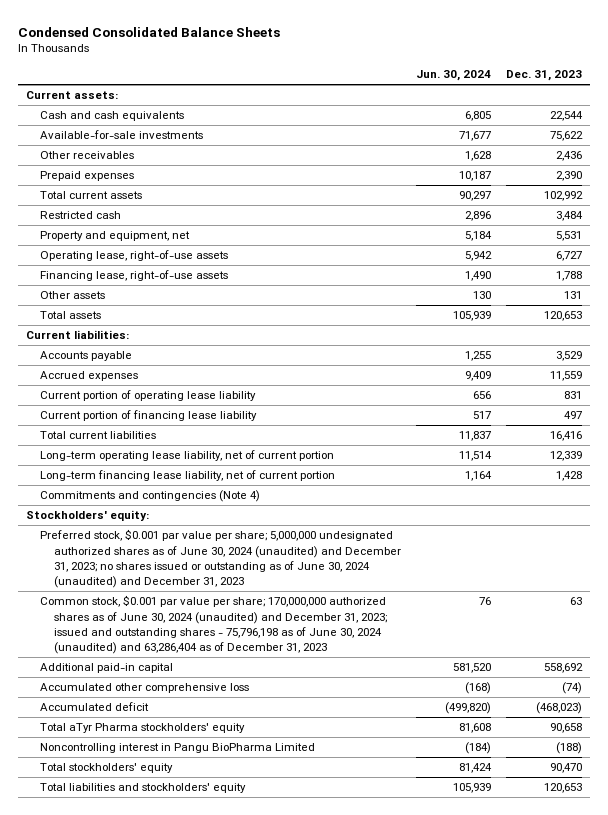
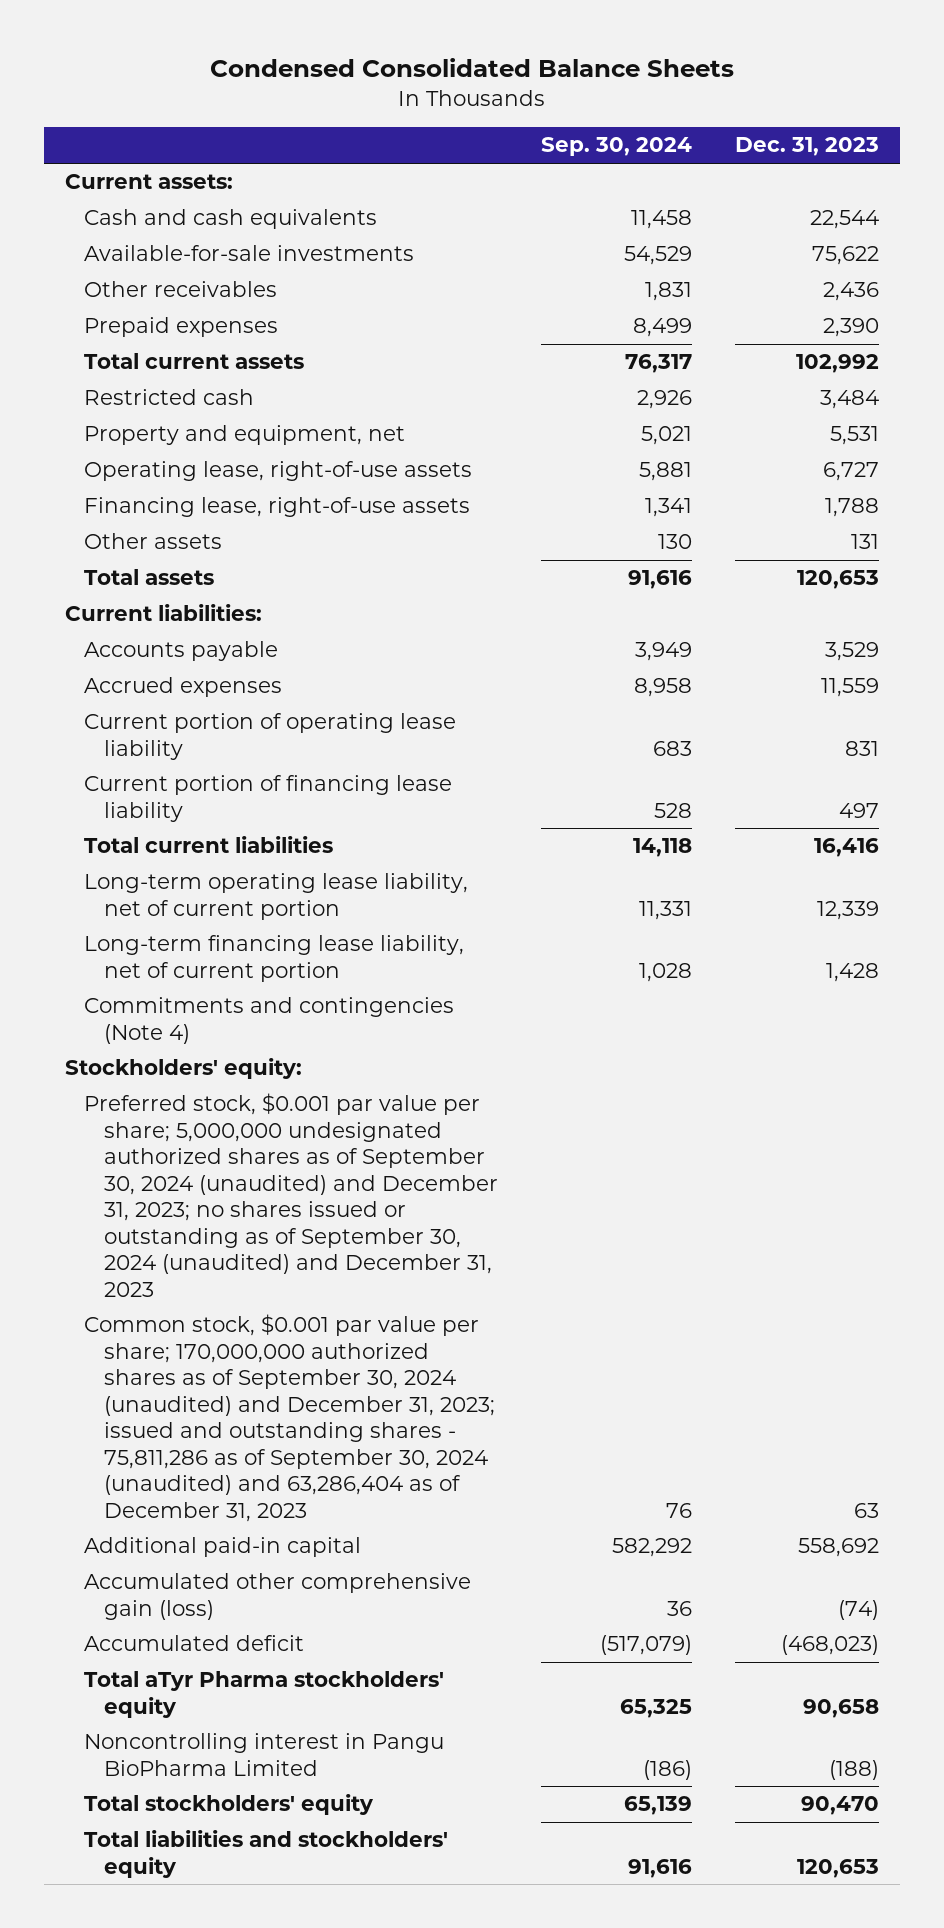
- | Jun. 30, 2024 | Dec. 31, 2023
+ | Sep. 30, 2024 | Dec. 31, 2023
- Preferred stock, $0.001 par value per share; 5,000,000 undesignated authorized shares as of June 30, 2024 (unaudited) and December 31, 2023; no shares issued or outstanding as of June 30, 2024 (unaudited) and December 31, 2023
- Common stock, $0.001 par value per share; 170,000,000 authorized shares as of June 30, 2024 (unaudited) and December 31, 2023; issued and outstanding shares - 75,796,198 as of June 30, 2024 (unaudited) and 63,286,404 as of December 31, 2023 | 76 | 63
+ Preferred stock, $0.001 par value per share; 5,000,000 undesignated authorized shares as of September 30, 2024 (unaudited) and December 31, 2023; no shares issued or outstanding as of September 30, 2024 (unaudited) and December 31, 2023
+ Common stock, $0.001 par value per share; 170,000,000 authorized shares as of September 30, 2024 (unaudited) and December 31, 2023; issued and outstanding shares - 75,811,286 as of September 30, 2024 (unaudited) and 63,286,404 as of December 31, 2023 | 76 | 63
- Accumulated other comprehensive loss | (168) | (74)
+ Accumulated other comprehensive gain (loss) | 36 | (74)

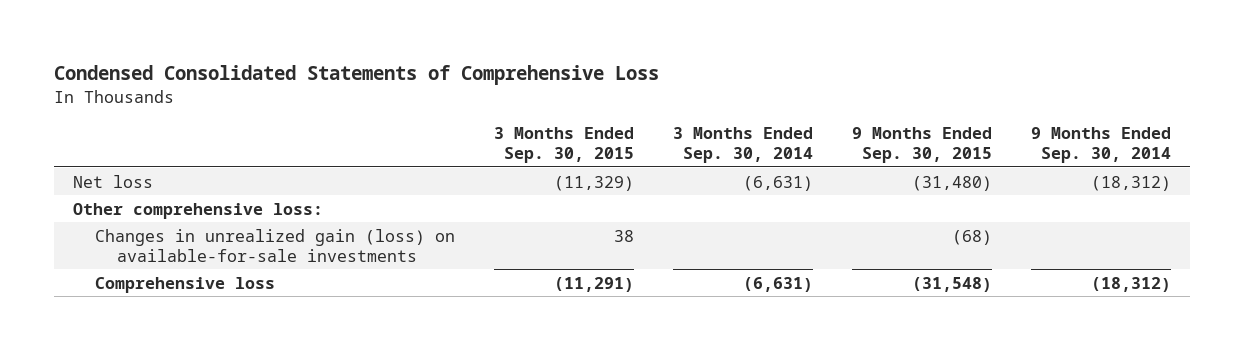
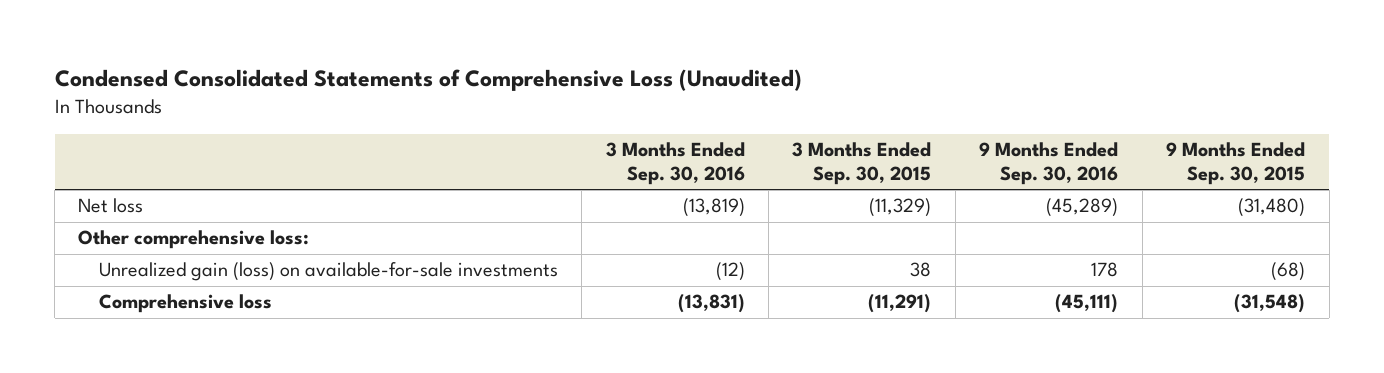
- Condensed Consolidated Statements of Comprehensive Loss
+ Condensed Consolidated Statements of Comprehensive Loss (Unaudited)
- | 3 Months Ended Sep. 30, 2015 | 3 Months Ended Sep. 30, 2014 | 9 Months Ended Sep. 30, 2015 | 9 Months Ended Sep. 30, 2014
+ | 3 Months Ended Sep. 30, 2016 | 3 Months Ended Sep. 30, 2015 | 9 Months Ended Sep. 30, 2016 | 9 Months Ended Sep. 30, 2015
- Changes in unrealized gain (loss) on available-for-sale investments | 38 | | (68) |
+ Unrealized gain (loss) on available-for-sale investments | (12) | 38 | 178 | (68)

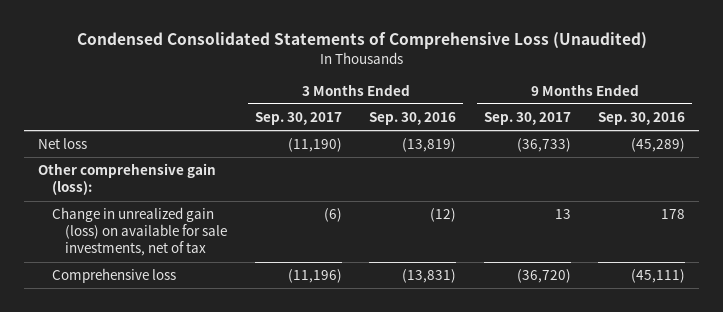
- | 3 Months Ended Sep. 30, 2016 | 3 Months Ended Sep. 30, 2015 | 9 Months Ended Sep. 30, 2016 | 9 Months Ended Sep. 30, 2015
+ | 3 Months Ended Sep. 30, 2017 | 3 Months Ended Sep. 30, 2016 | 9 Months Ended Sep. 30, 2017 | 9 Months Ended Sep. 30, 2016
- Other comprehensive loss:
- Unrealized gain (loss) on available-for-sale investments | (12) | 38 | 178 | (68)
+ Other comprehensive gain (loss):
+ Change in unrealized gain (loss) on available for sale investments, net of tax | (6) | (12) | 13 | 178

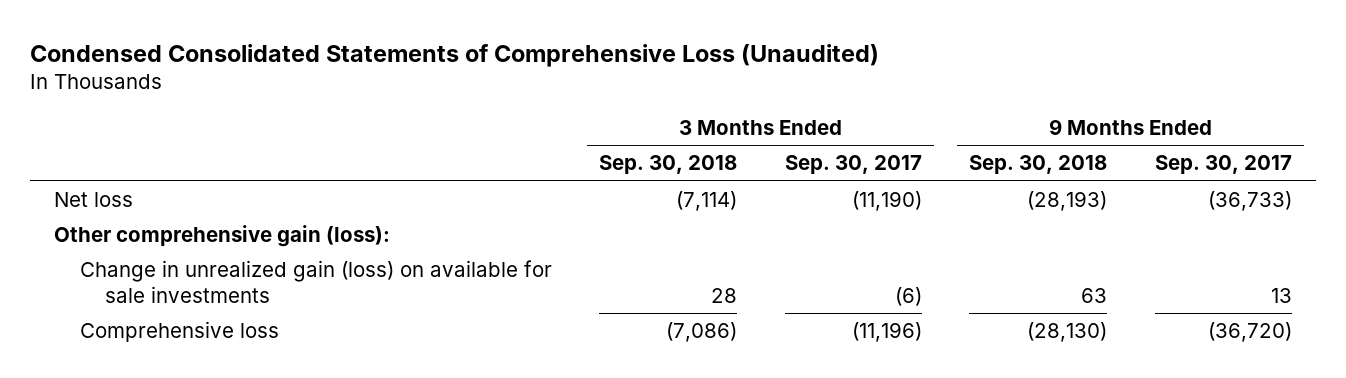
- | 3 Months Ended Sep. 30, 2017 | 3 Months Ended Sep. 30, 2016 | 9 Months Ended Sep. 30, 2017 | 9 Months Ended Sep. 30, 2016
+ | 3 Months Ended Sep. 30, 2018 | 3 Months Ended Sep. 30, 2017 | 9 Months Ended Sep. 30, 2018 | 9 Months Ended Sep. 30, 2017
- Change in unrealized gain (loss) on available for sale investments, net of tax | (6) | (12) | 13 | 178
+ Change in unrealized gain (loss) on available for sale investments | 28 | (6) | 63 | 13

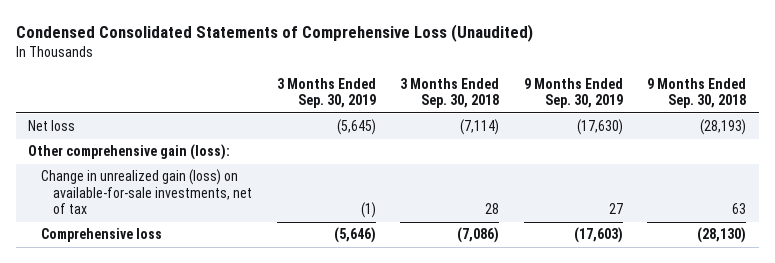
- | 3 Months Ended Sep. 30, 2018 | 3 Months Ended Sep. 30, 2017 | 9 Months Ended Sep. 30, 2018 | 9 Months Ended Sep. 30, 2017
+ | 3 Months Ended Sep. 30, 2019 | 3 Months Ended Sep. 30, 2018 | 9 Months Ended Sep. 30, 2019 | 9 Months Ended Sep. 30, 2018
- Change in unrealized gain (loss) on available for sale investments | 28 | (6) | 63 | 13
+ Change in unrealized gain (loss) on available-for-sale investments, net of tax | (1) | 28 | 27 | 63

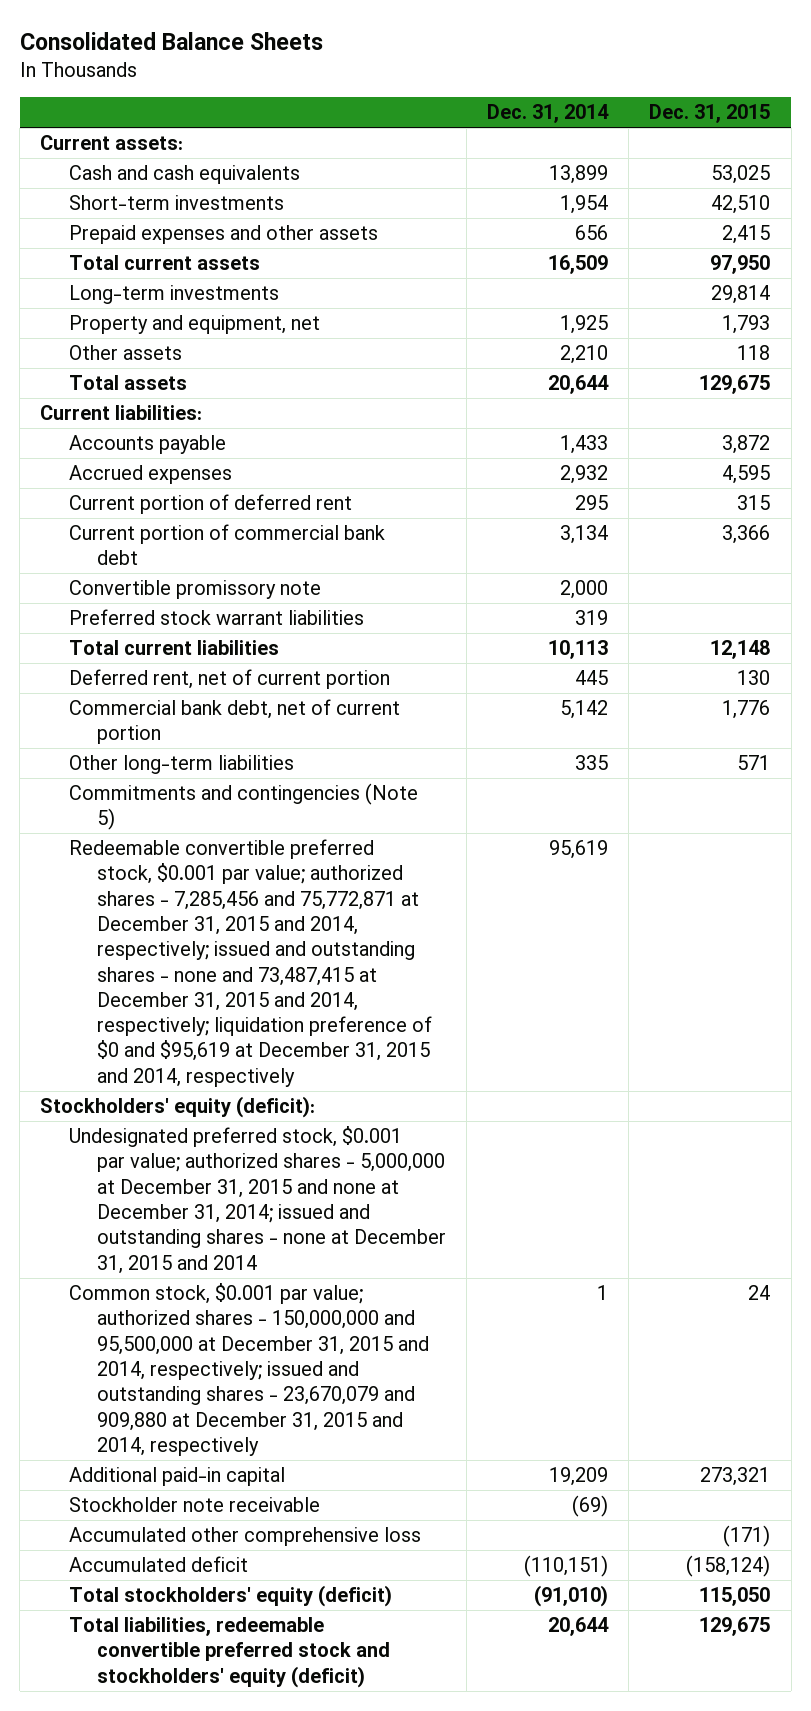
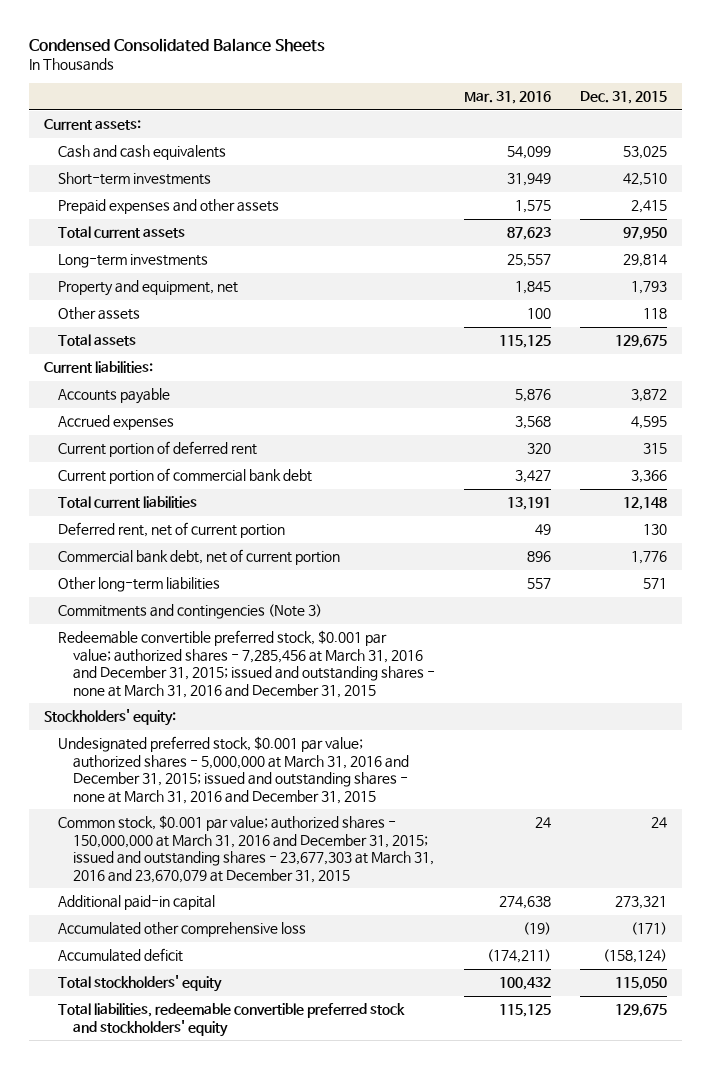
- Consolidated Balance Sheets
+ Condensed Consolidated Balance Sheets
- | Dec. 31, 2014 | Dec. 31, 2015
+ | Mar. 31, 2016 | Dec. 31, 2015
- Convertible promissory note | 2,000 |
- Preferred stock warrant liabilities | 319 |
- Commitments and contingencies (Note 5)
- Redeemable convertible preferred stock, $0.001 par value; authorized shares - 7,285,456 and 75,772,871 at December 31, 2015 and 2014, respectively; issued and outstanding shares - none and 73,487,415 at December 31, 2015 and 2014, respectively; liquidation preference of $0 and $95,619 at December 31, 2015 and 2014, respectively | 95,619 |
- Stockholders' equity (deficit):
- Undesignated preferred stock, $0.001 par value; authorized shares - 5,000,000 at December 31, 2015 and none at December 31, 2014; issued and outstanding shares - none at December 31, 2015 and 2014
- Common stock, $0.001 par value; authorized shares - 150,000,000 and 95,500,000 at December 31, 2015 and 2014, respectively; issued and outstanding shares - 23,670,079 and 909,880 at December 31, 2015 and 2014, respectively | 1 | 24
+ Commitments and contingencies (Note 3)
+ Redeemable convertible preferred stock, $0.001 par value; authorized shares - 7,285,456 at March 31, 2016 and December 31, 2015; issued and outstanding shares - none at March 31, 2016 and December 31, 2015
+ Stockholders' equity:
+ Undesignated preferred stock, $0.001 par value; authorized shares - 5,000,000 at March 31, 2016 and December 31, 2015; issued and outstanding shares - none at March 31, 2016 and December 31, 2015
+ Common stock, $0.001 par value; authorized shares - 150,000,000 at March 31, 2016 and December 31, 2015; issued and outstanding shares - 23,677,303 at March 31, 2016 and 23,670,079 at December 31, 2015 | 24 | 24
- Stockholder note receivable | (69) |
- Total stockholders' equity (deficit) | (91,010) | 115,050
- Total liabilities, redeemable convertible preferred stock and stockholders' equity (deficit) | 20,644 | 129,675
+ Total stockholders' equity | 100,432 | 115,050
+ Total liabilities, redeemable convertible preferred stock and stockholders' equity | 115,125 | 129,675

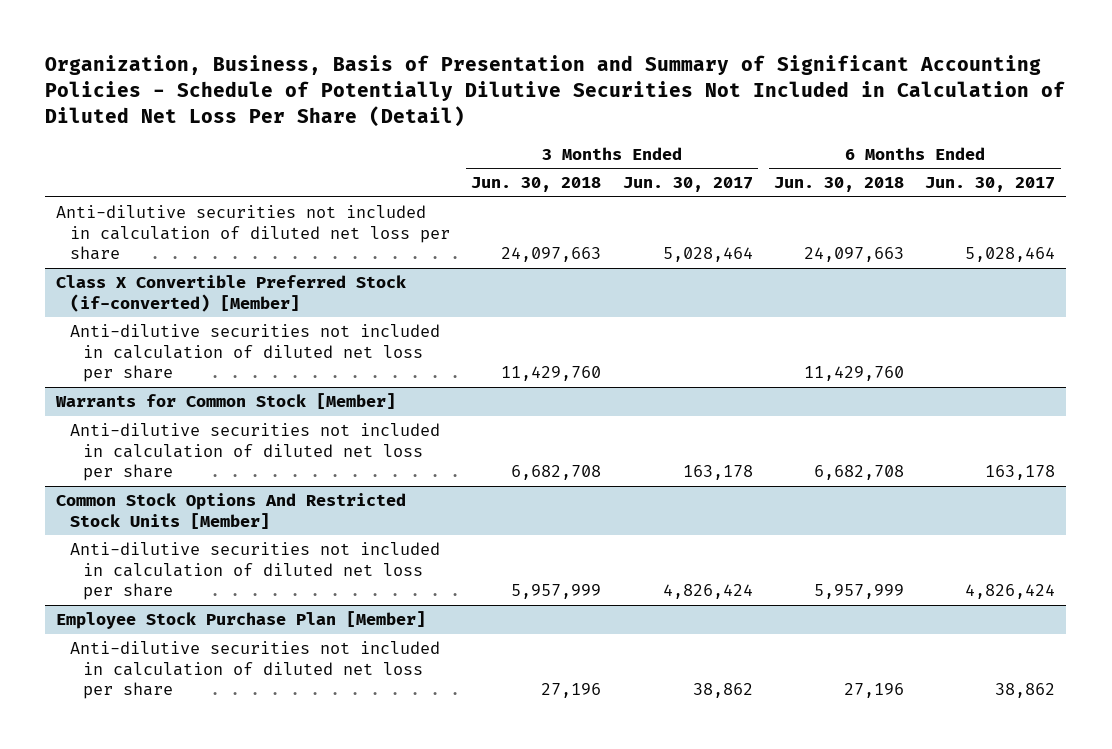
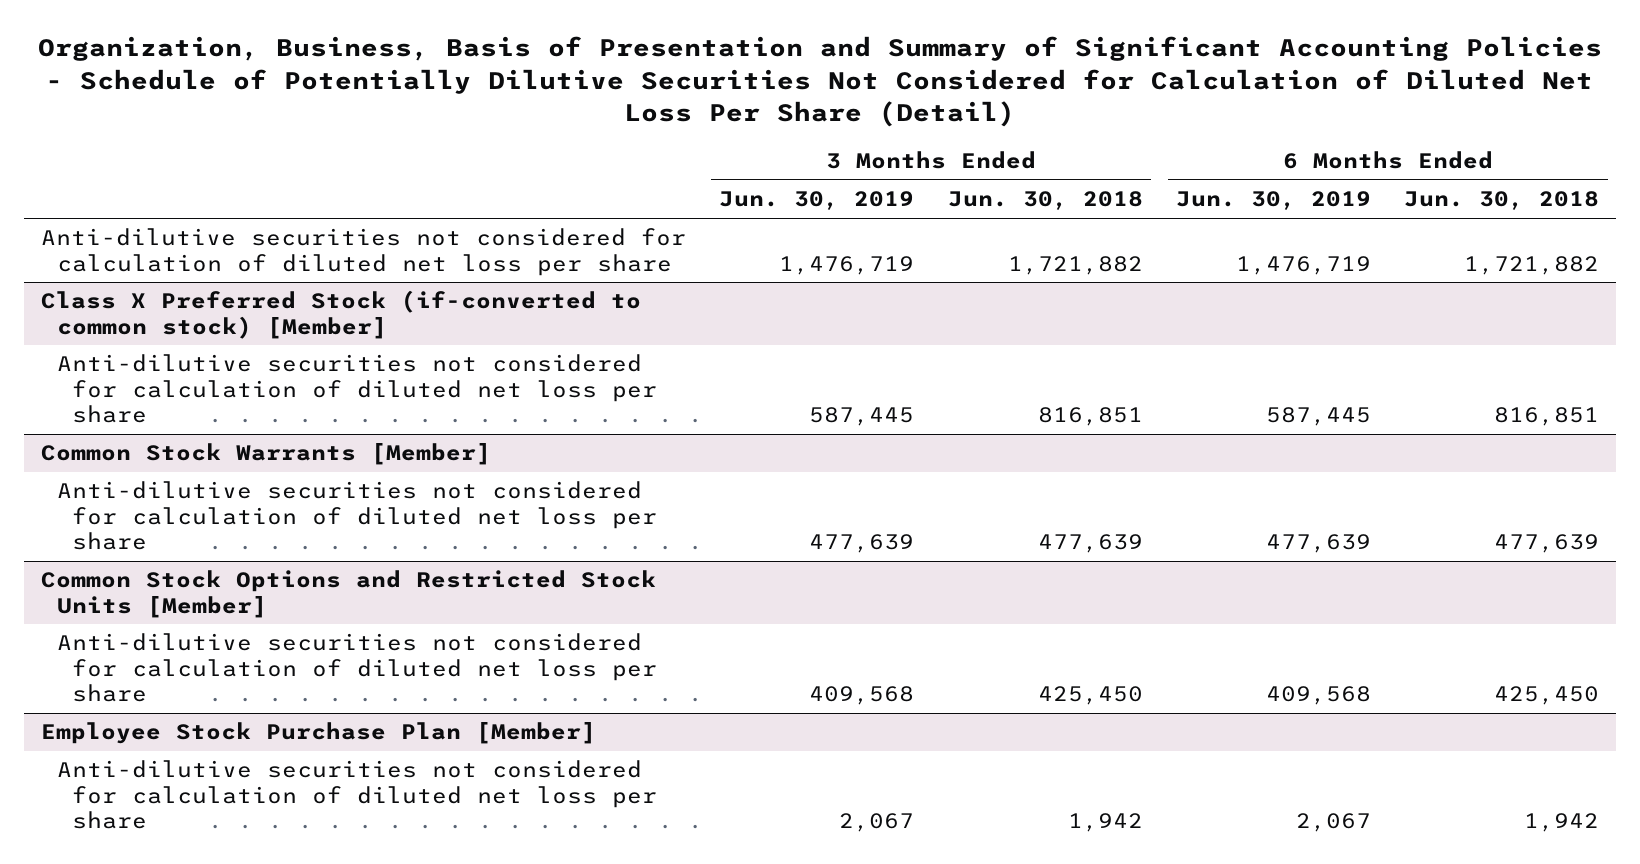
- Organization, Business, Basis of Presentation and Summary of Significant Accounting Policies - Schedule of Potentially Dilutive Securities Not Included in Calculation of Diluted Net Loss Per Share (Detail)
+ Organization, Business, Basis of Presentation and Summary of Significant Accounting Policies - Schedule of Potentially Dilutive Securities Not Considered for Calculation of Diluted Net Loss Per Share (Detail)
- | 3 Months Ended Jun. 30, 2018 | 3 Months Ended Jun. 30, 2017 | 6 Months Ended Jun. 30, 2018 | 6 Months Ended Jun. 30, 2017
+ | 3 Months Ended Jun. 30, 2019 | 3 Months Ended Jun. 30, 2018 | 6 Months Ended Jun. 30, 2019 | 6 Months Ended Jun. 30, 2018
- Anti-dilutive securities not included in calculation of diluted net loss per share | 24,097,663 | 5,028,464 | 24,097,663 | 5,028,464
- Class X Convertible Preferred Stock (if-converted) [Member]
- Anti-dilutive securities not included in calculation of diluted net loss per share | 11,429,760 | | 11,429,760 |
- Warrants for Common Stock [Member]
- Anti-dilutive securities not included in calculation of diluted net loss per share | 6,682,708 | 163,178 | 6,682,708 | 163,178
- Common Stock Options And Restricted Stock Units [Member]
- Anti-dilutive securities not included in calculation of diluted net loss per share | 5,957,999 | 4,826,424 | 5,957,999 | 4,826,424
+ Anti-dilutive securities not considered for calculation of diluted net loss per share | 1,476,719 | 1,721,882 | 1,476,719 | 1,721,882
+ Class X Preferred Stock (if-converted to common stock) [Member]
+ Anti-dilutive securities not considered for calculation of diluted net loss per share | 587,445 | 816,851 | 587,445 | 816,851
+ Common Stock Warrants [Member]
+ Anti-dilutive securities not considered for calculation of diluted net loss per share | 477,639 | 477,639 | 477,639 | 477,639
+ Common Stock Options and Restricted Stock Units [Member]
+ Anti-dilutive securities not considered for calculation of diluted net loss per share | 409,568 | 425,450 | 409,568 | 425,450
@ Employee Stock Purchase Plan [Member]
- Anti-dilutive securities not included in calculation of diluted net loss per share | 27,196 | 38,862 | 27,196 | 38,862
+ Anti-dilutive securities not considered for calculation of diluted net loss per share | 2,067 | 1,942 | 2,067 | 1,942

